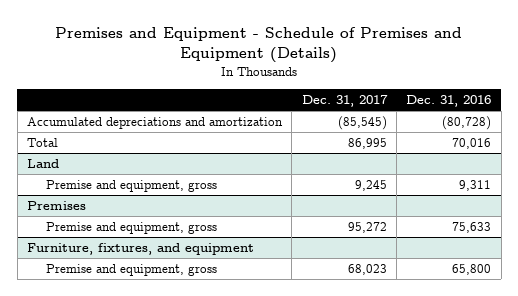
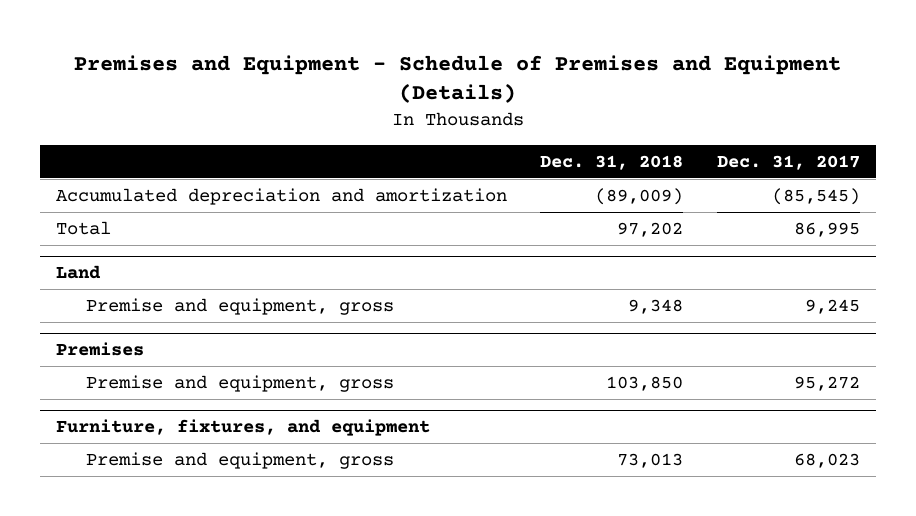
- | Dec. 31, 2017 | Dec. 31, 2016
+ | Dec. 31, 2018 | Dec. 31, 2017
- Accumulated depreciations and amortization | (85,545) | (80,728)
+ Accumulated depreciation and amortization | (89,009) | (85,545)

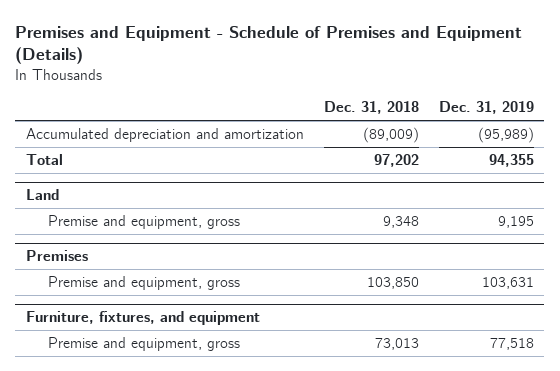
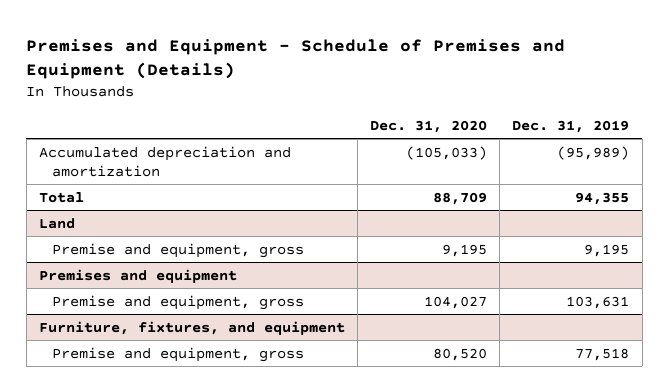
- | Dec. 31, 2018 | Dec. 31, 2019
+ | Dec. 31, 2020 | Dec. 31, 2019
- Premises
+ Premises and equipment

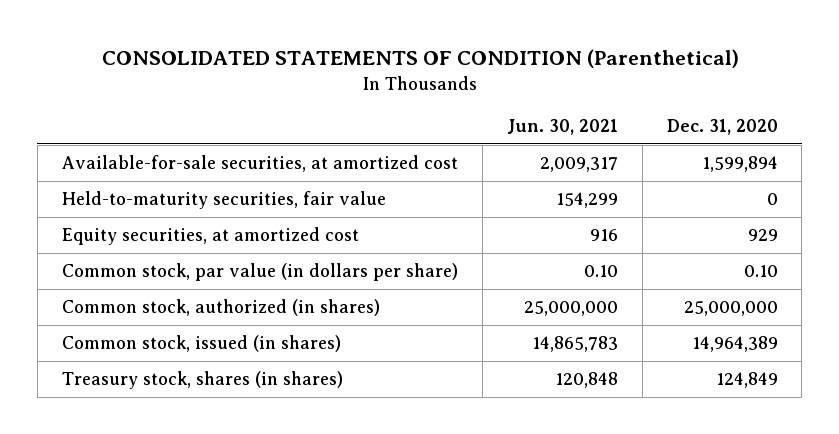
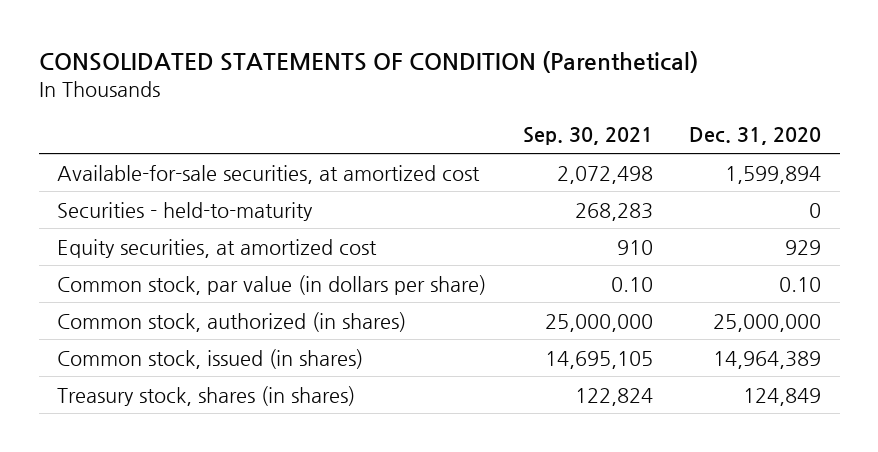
- | Jun. 30, 2021 | Dec. 31, 2020
+ | Sep. 30, 2021 | Dec. 31, 2020
- Held-to-maturity securities, fair value | 154,299 | 0
+ Securities - held-to-maturity | 268,283 | 0

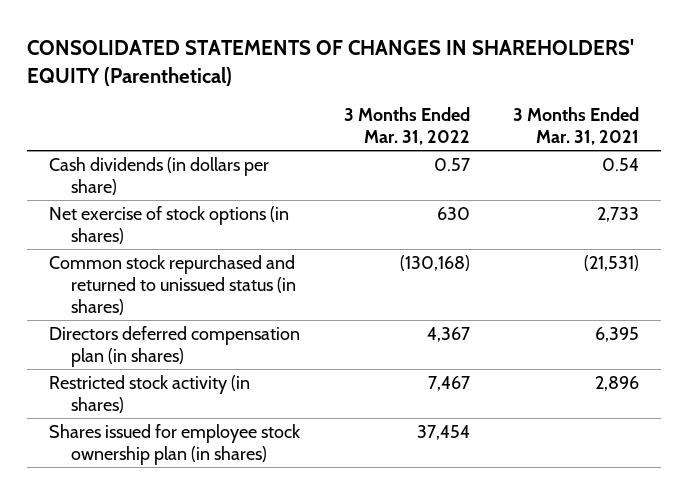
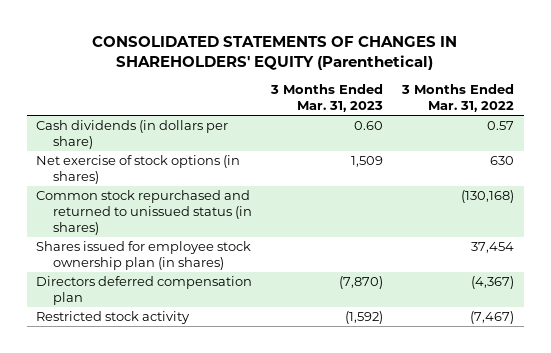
- | 3 Months Ended Mar. 31, 2022 | 3 Months Ended Mar. 31, 2021
+ | 3 Months Ended Mar. 31, 2023 | 3 Months Ended Mar. 31, 2022
- Directors deferred compensation plan (in shares) | 4,367 | 6,395
- Restricted stock activity (in shares) | 7,467 | 2,896
+ Directors deferred compensation plan | (7,870) | (4,367)
+ Restricted stock activity | (1,592) | (7,467)

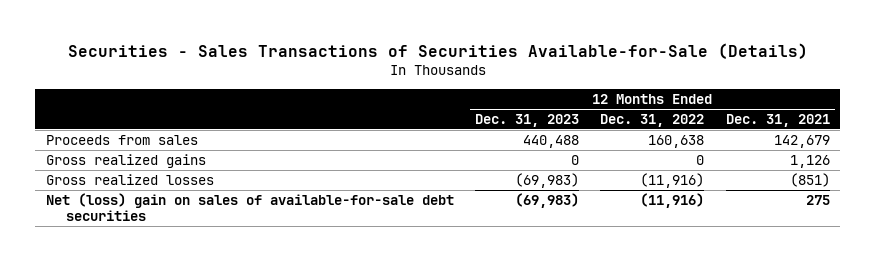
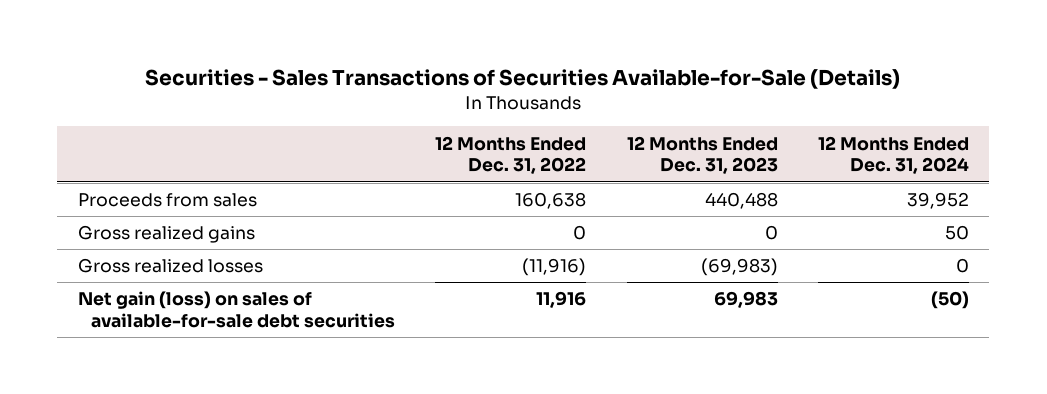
- | 12 Months Ended Dec. 31, 2023 | 12 Months Ended Dec. 31, 2022 | 12 Months Ended Dec. 31, 2021
+ | 12 Months Ended Dec. 31, 2022 | 12 Months Ended Dec. 31, 2023 | 12 Months Ended Dec. 31, 2024
- Net (loss) gain on sales of available-for-sale debt securities | (69,983) | (11,916) | 275
+ Net gain (loss) on sales of available-for-sale debt securities | 11,916 | 69,983 | (50)

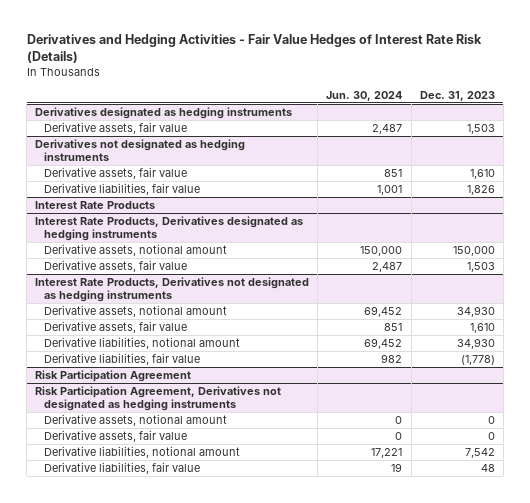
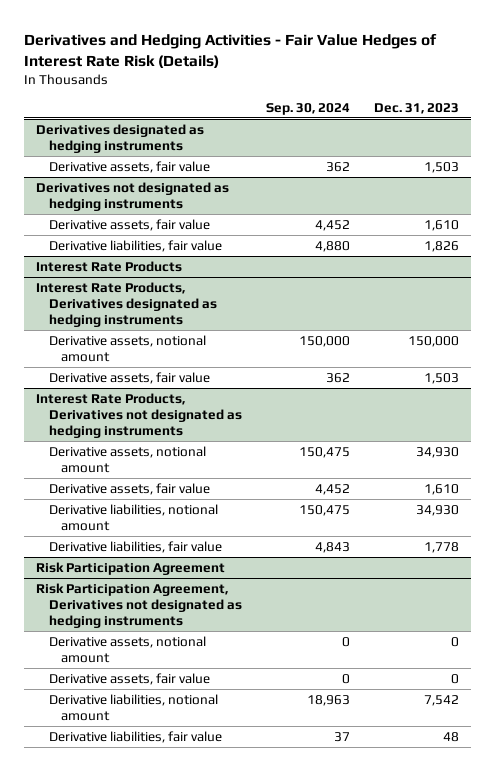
- | Jun. 30, 2024 | Dec. 31, 2023
+ | Sep. 30, 2024 | Dec. 31, 2023
@ Interest Rate Products, Derivatives not designated as hedging instruments
- Derivative liabilities, fair value | 982 | (1,778)
+ Derivative liabilities, fair value | 4,843 | 1,778

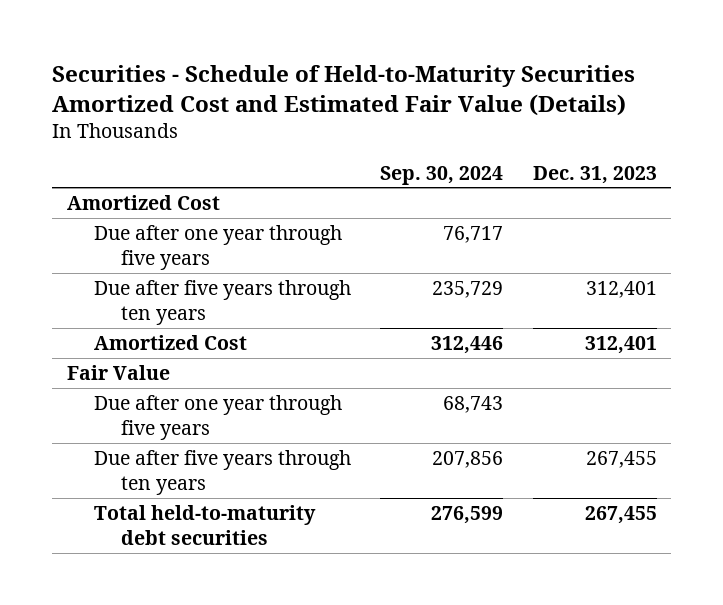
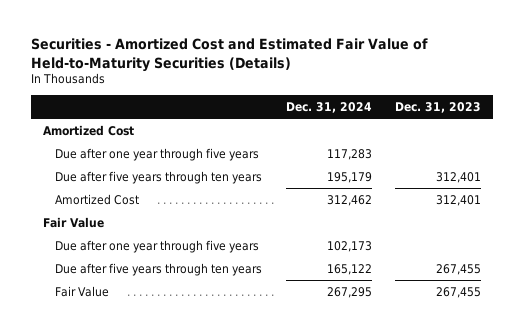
- Securities - Schedule of Held-to-Maturity Securities Amortized Cost and Estimated Fair Value (Details)
+ Securities - Amortized Cost and Estimated Fair Value of Held-to-Maturity Securities (Details)
- | Sep. 30, 2024 | Dec. 31, 2023
+ | Dec. 31, 2024 | Dec. 31, 2023
- Total held-to-maturity debt securities | 276,599 | 267,455
+ Fair Value | 267,295 | 267,455

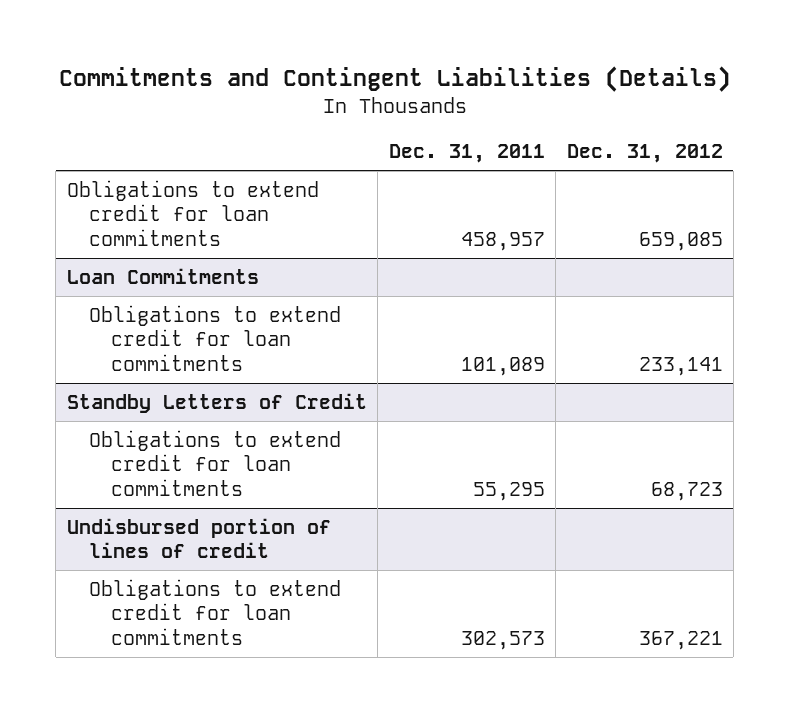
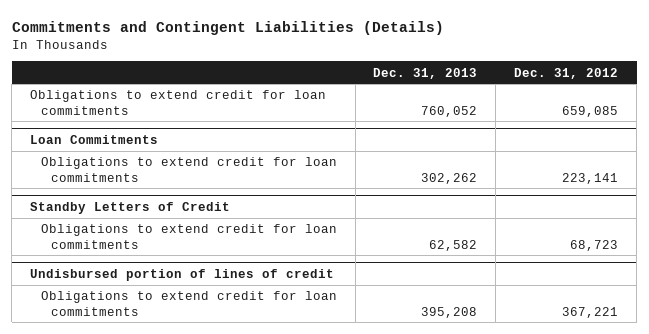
- | Dec. 31, 2011 | Dec. 31, 2012
+ | Dec. 31, 2013 | Dec. 31, 2012
@ Loan Commitments
- Obligations to extend credit for loan commitments | 101,089 | 233,141
+ Obligations to extend credit for loan commitments | 302,262 | 223,141

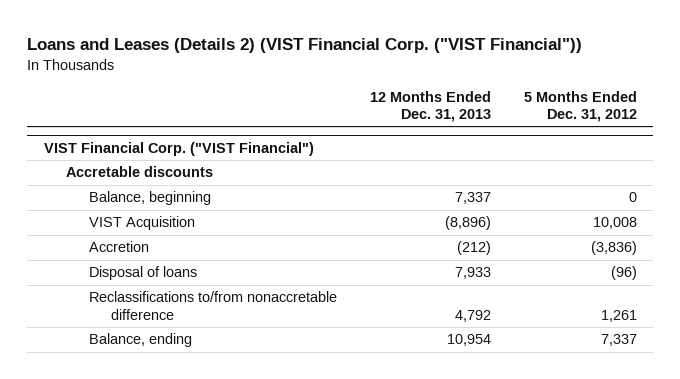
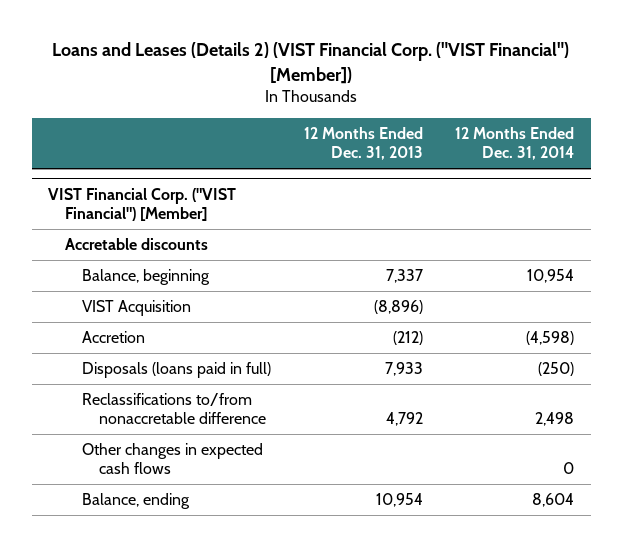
- Loans and Leases (Details 2) (VIST Financial Corp. ("VIST Financial"))
+ Loans and Leases (Details 2) (VIST Financial Corp. ("VIST Financial") [Member])
- | 12 Months Ended Dec. 31, 2013 | 5 Months Ended Dec. 31, 2012
+ | 12 Months Ended Dec. 31, 2013 | 12 Months Ended Dec. 31, 2014
- VIST Financial Corp. ("VIST Financial")
+ VIST Financial Corp. ("VIST Financial") [Member]
- Disposal of loans | 7,933 | (96)
+ Disposals (loans paid in full) | 7,933 | (250)
+ Other changes in expected cash flows | | 0

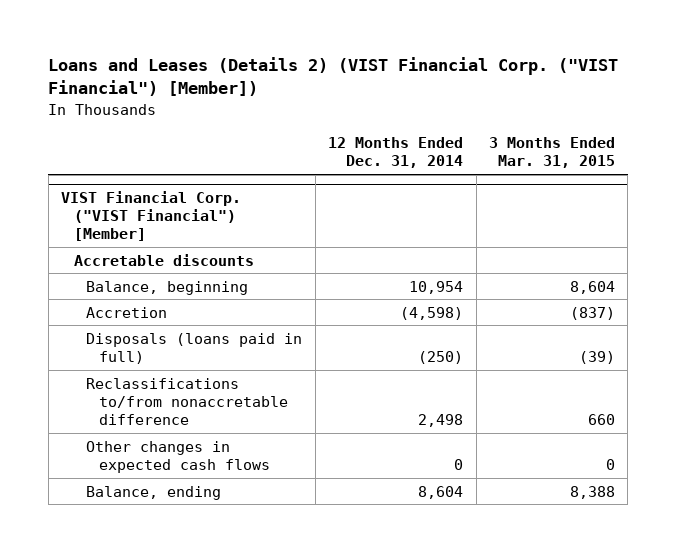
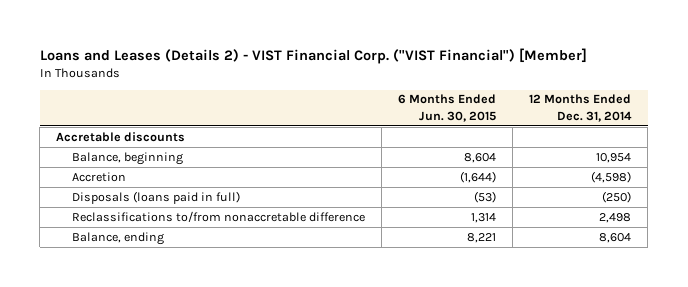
- Loans and Leases (Details 2) (VIST Financial Corp. ("VIST Financial") [Member])
+ Loans and Leases (Details 2) - VIST Financial Corp. ("VIST Financial") [Member]
- | 12 Months Ended Dec. 31, 2014 | 3 Months Ended Mar. 31, 2015
+ | 6 Months Ended Jun. 30, 2015 | 12 Months Ended Dec. 31, 2014
- VIST Financial Corp. ("VIST Financial") [Member]
- Other changes in expected cash flows | 0 | 0

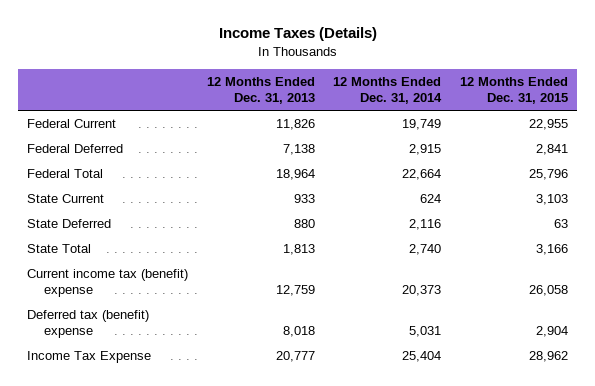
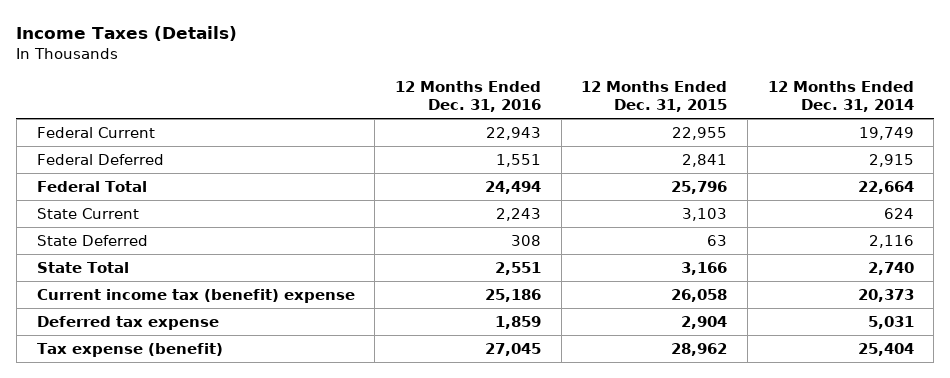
- | 12 Months Ended Dec. 31, 2013 | 12 Months Ended Dec. 31, 2014 | 12 Months Ended Dec. 31, 2015
+ | 12 Months Ended Dec. 31, 2016 | 12 Months Ended Dec. 31, 2015 | 12 Months Ended Dec. 31, 2014
- Deferred tax (benefit) expense | 8,018 | 5,031 | 2,904
- Income Tax Expense | 20,777 | 25,404 | 28,962
+ Deferred tax expense | 1,859 | 2,904 | 5,031
+ Tax expense (benefit) | 27,045 | 28,962 | 25,404

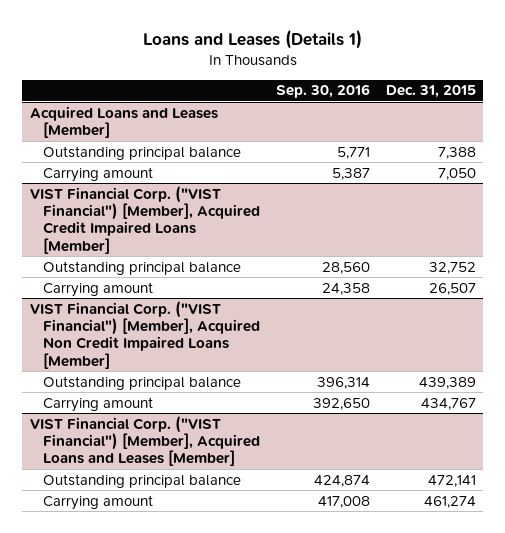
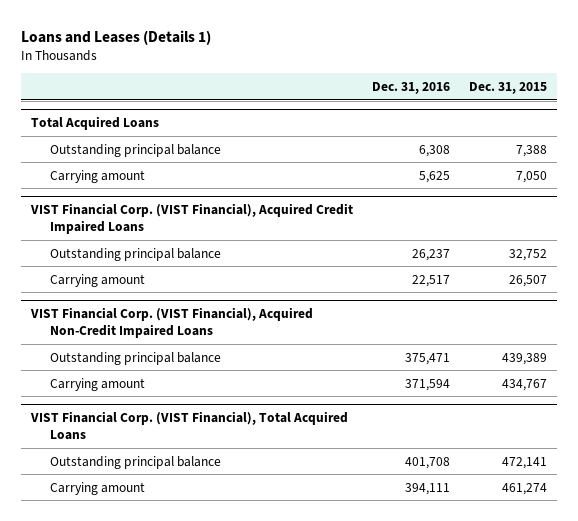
- | Sep. 30, 2016 | Dec. 31, 2015
+ | Dec. 31, 2016 | Dec. 31, 2015
- Acquired Loans and Leases [Member]
+ Total Acquired Loans
- VIST Financial Corp. ("VIST Financial") [Member], Acquired Credit Impaired Loans [Member]
+ VIST Financial Corp. (VIST Financial), Acquired Credit Impaired Loans
- VIST Financial Corp. ("VIST Financial") [Member], Acquired Non Credit Impaired Loans [Member]
+ VIST Financial Corp. (VIST Financial), Acquired Non-Credit Impaired Loans
- VIST Financial Corp. ("VIST Financial") [Member], Acquired Loans and Leases [Member]
+ VIST Financial Corp. (VIST Financial), Total Acquired Loans

